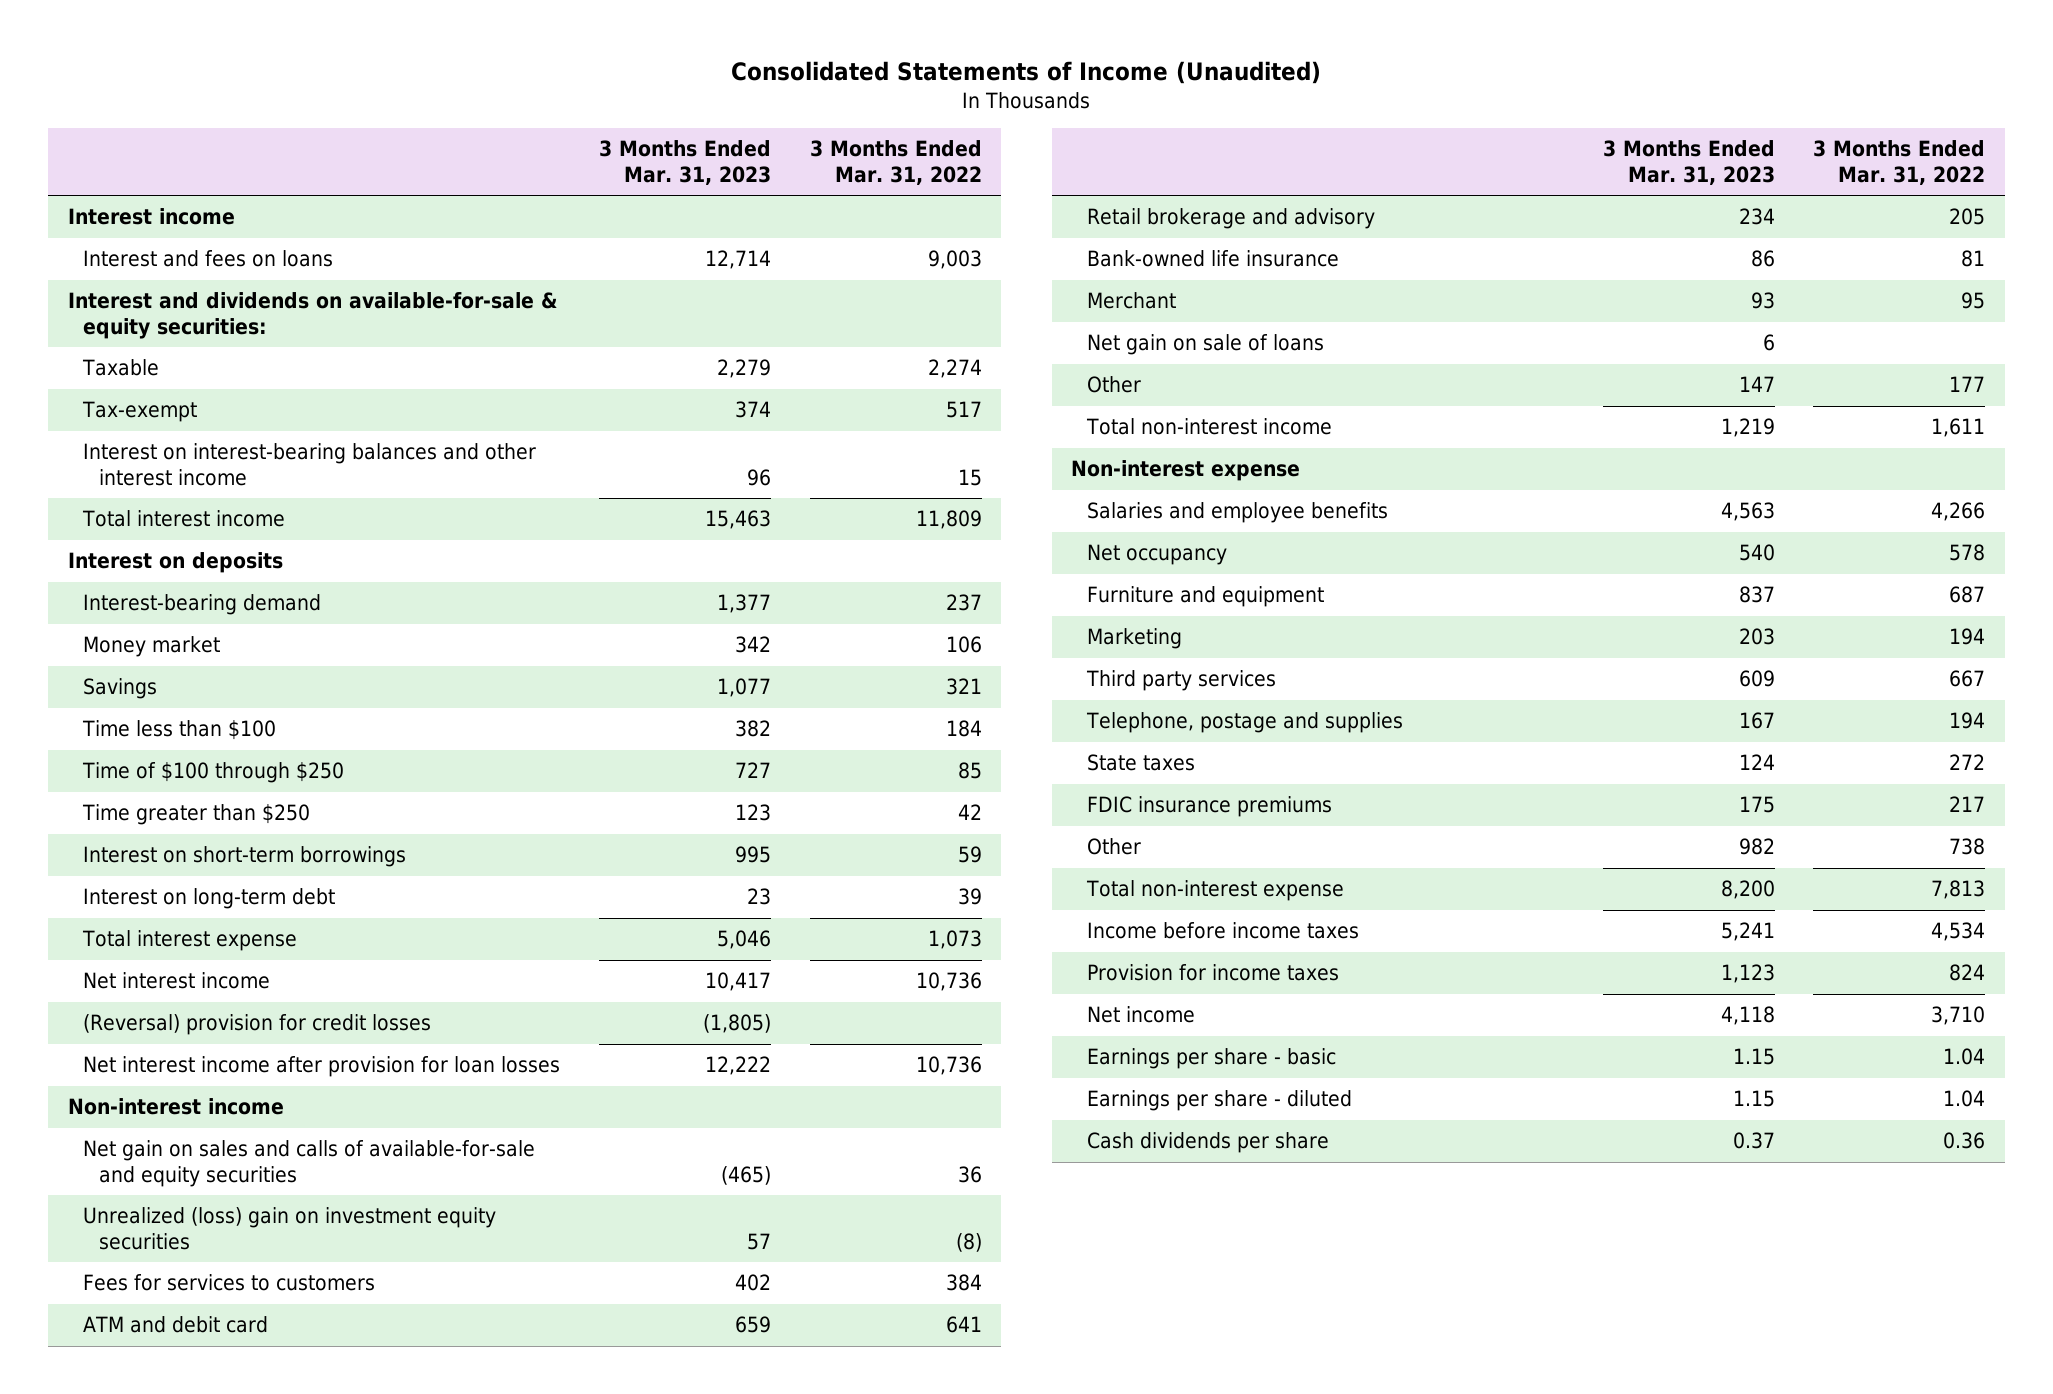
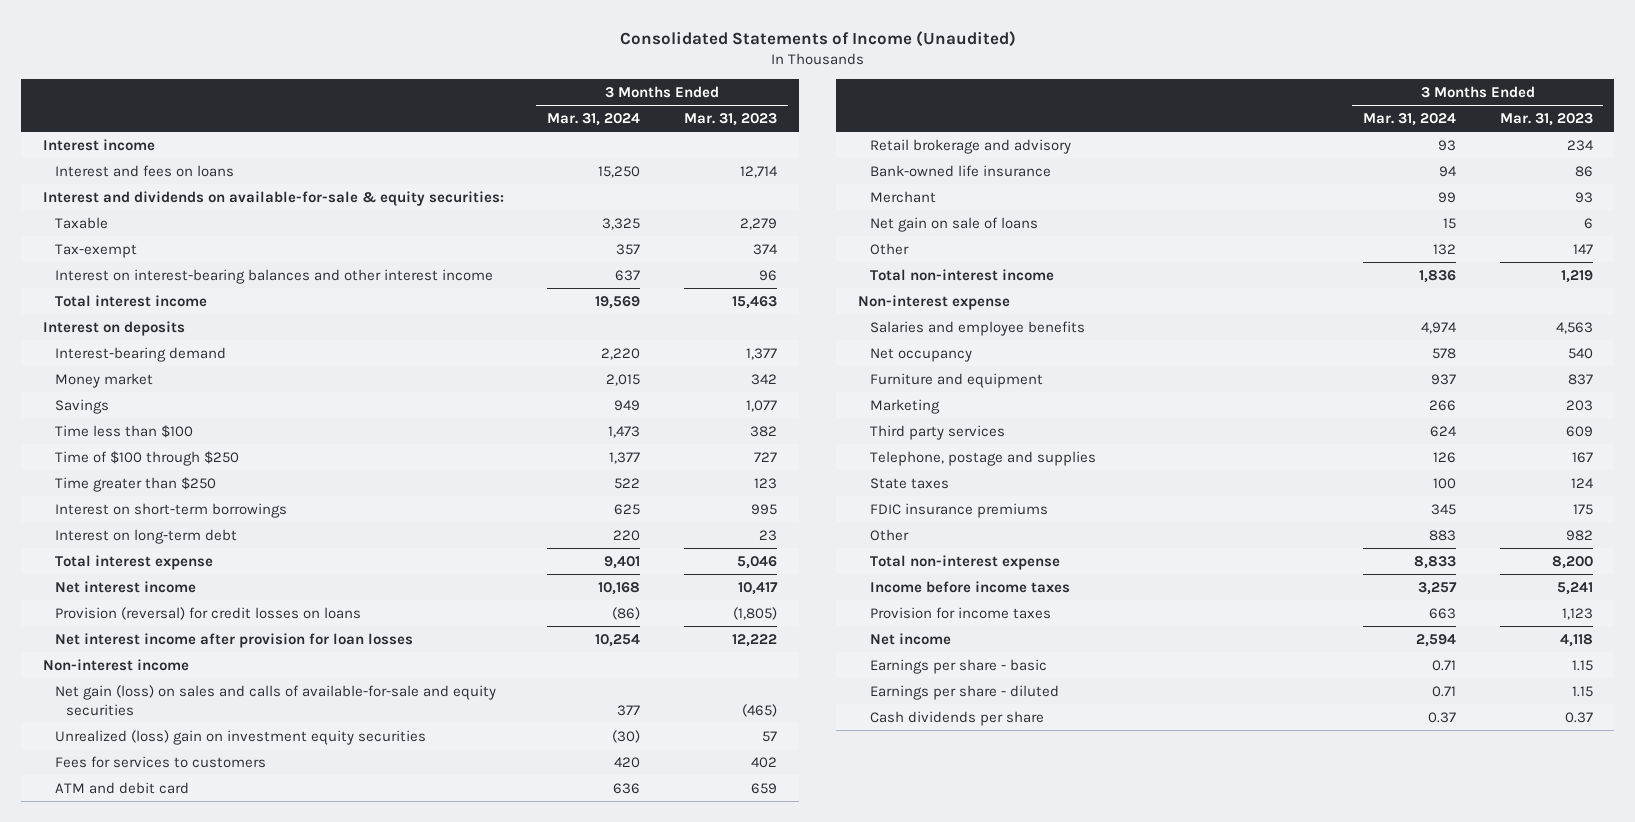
- | 3 Months Ended Mar. 31, 2023 | 3 Months Ended Mar. 31, 2022
+ | 3 Months Ended Mar. 31, 2024 | 3 Months Ended Mar. 31, 2023
- (Reversal) provision for credit losses | (1,805) |
+ Provision (reversal) for credit losses on loans | (86) | (1,805)
- Net gain on sales and calls of available-for-sale and equity securities | (465) | 36
+ Net gain (loss) on sales and calls of available-for-sale and equity securities | 377 | (465)

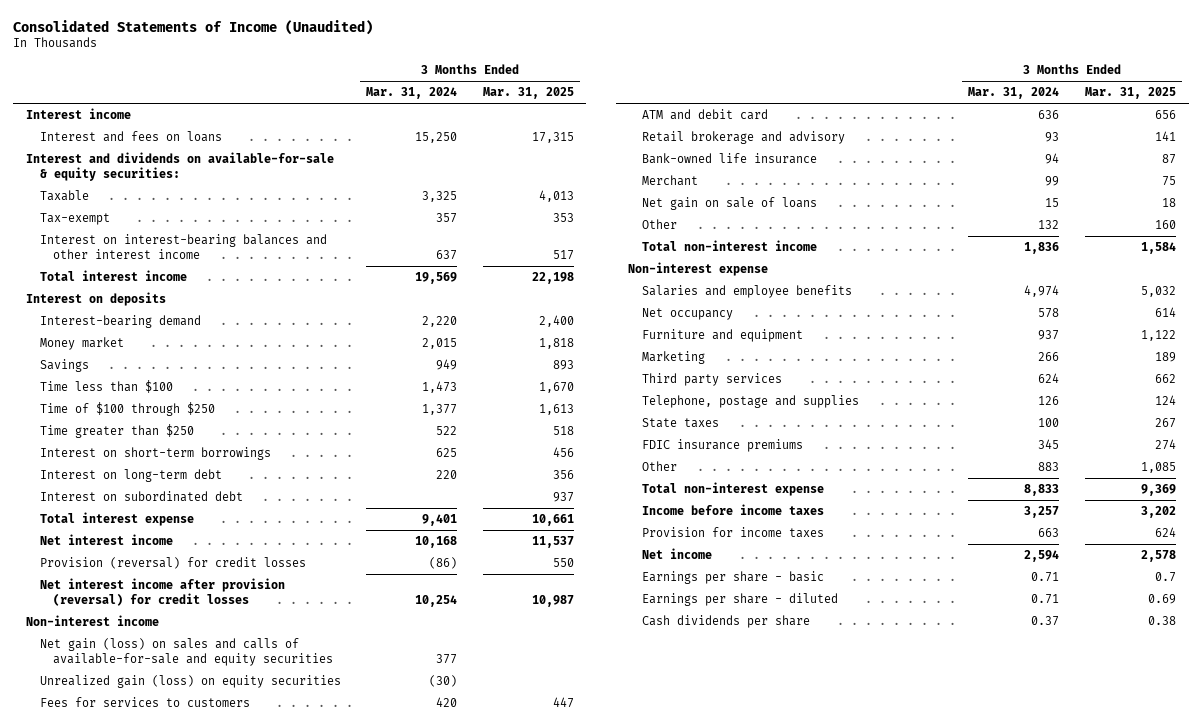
- | 3 Months Ended Mar. 31, 2024 | 3 Months Ended Mar. 31, 2023
+ | 3 Months Ended Mar. 31, 2024 | 3 Months Ended Mar. 31, 2025
+ Interest on subordinated debt | | 937
- Provision (reversal) for credit losses on loans | (86) | (1,805)
- Net interest income after provision for loan losses | 10,254 | 12,222
+ Provision (reversal) for credit losses | (86) | 550
+ Net interest income after provision (reversal) for credit losses | 10,254 | 10,987
- Unrealized (loss) gain on investment equity securities | (30) | 57
+ Unrealized gain (loss) on equity securities | (30) |

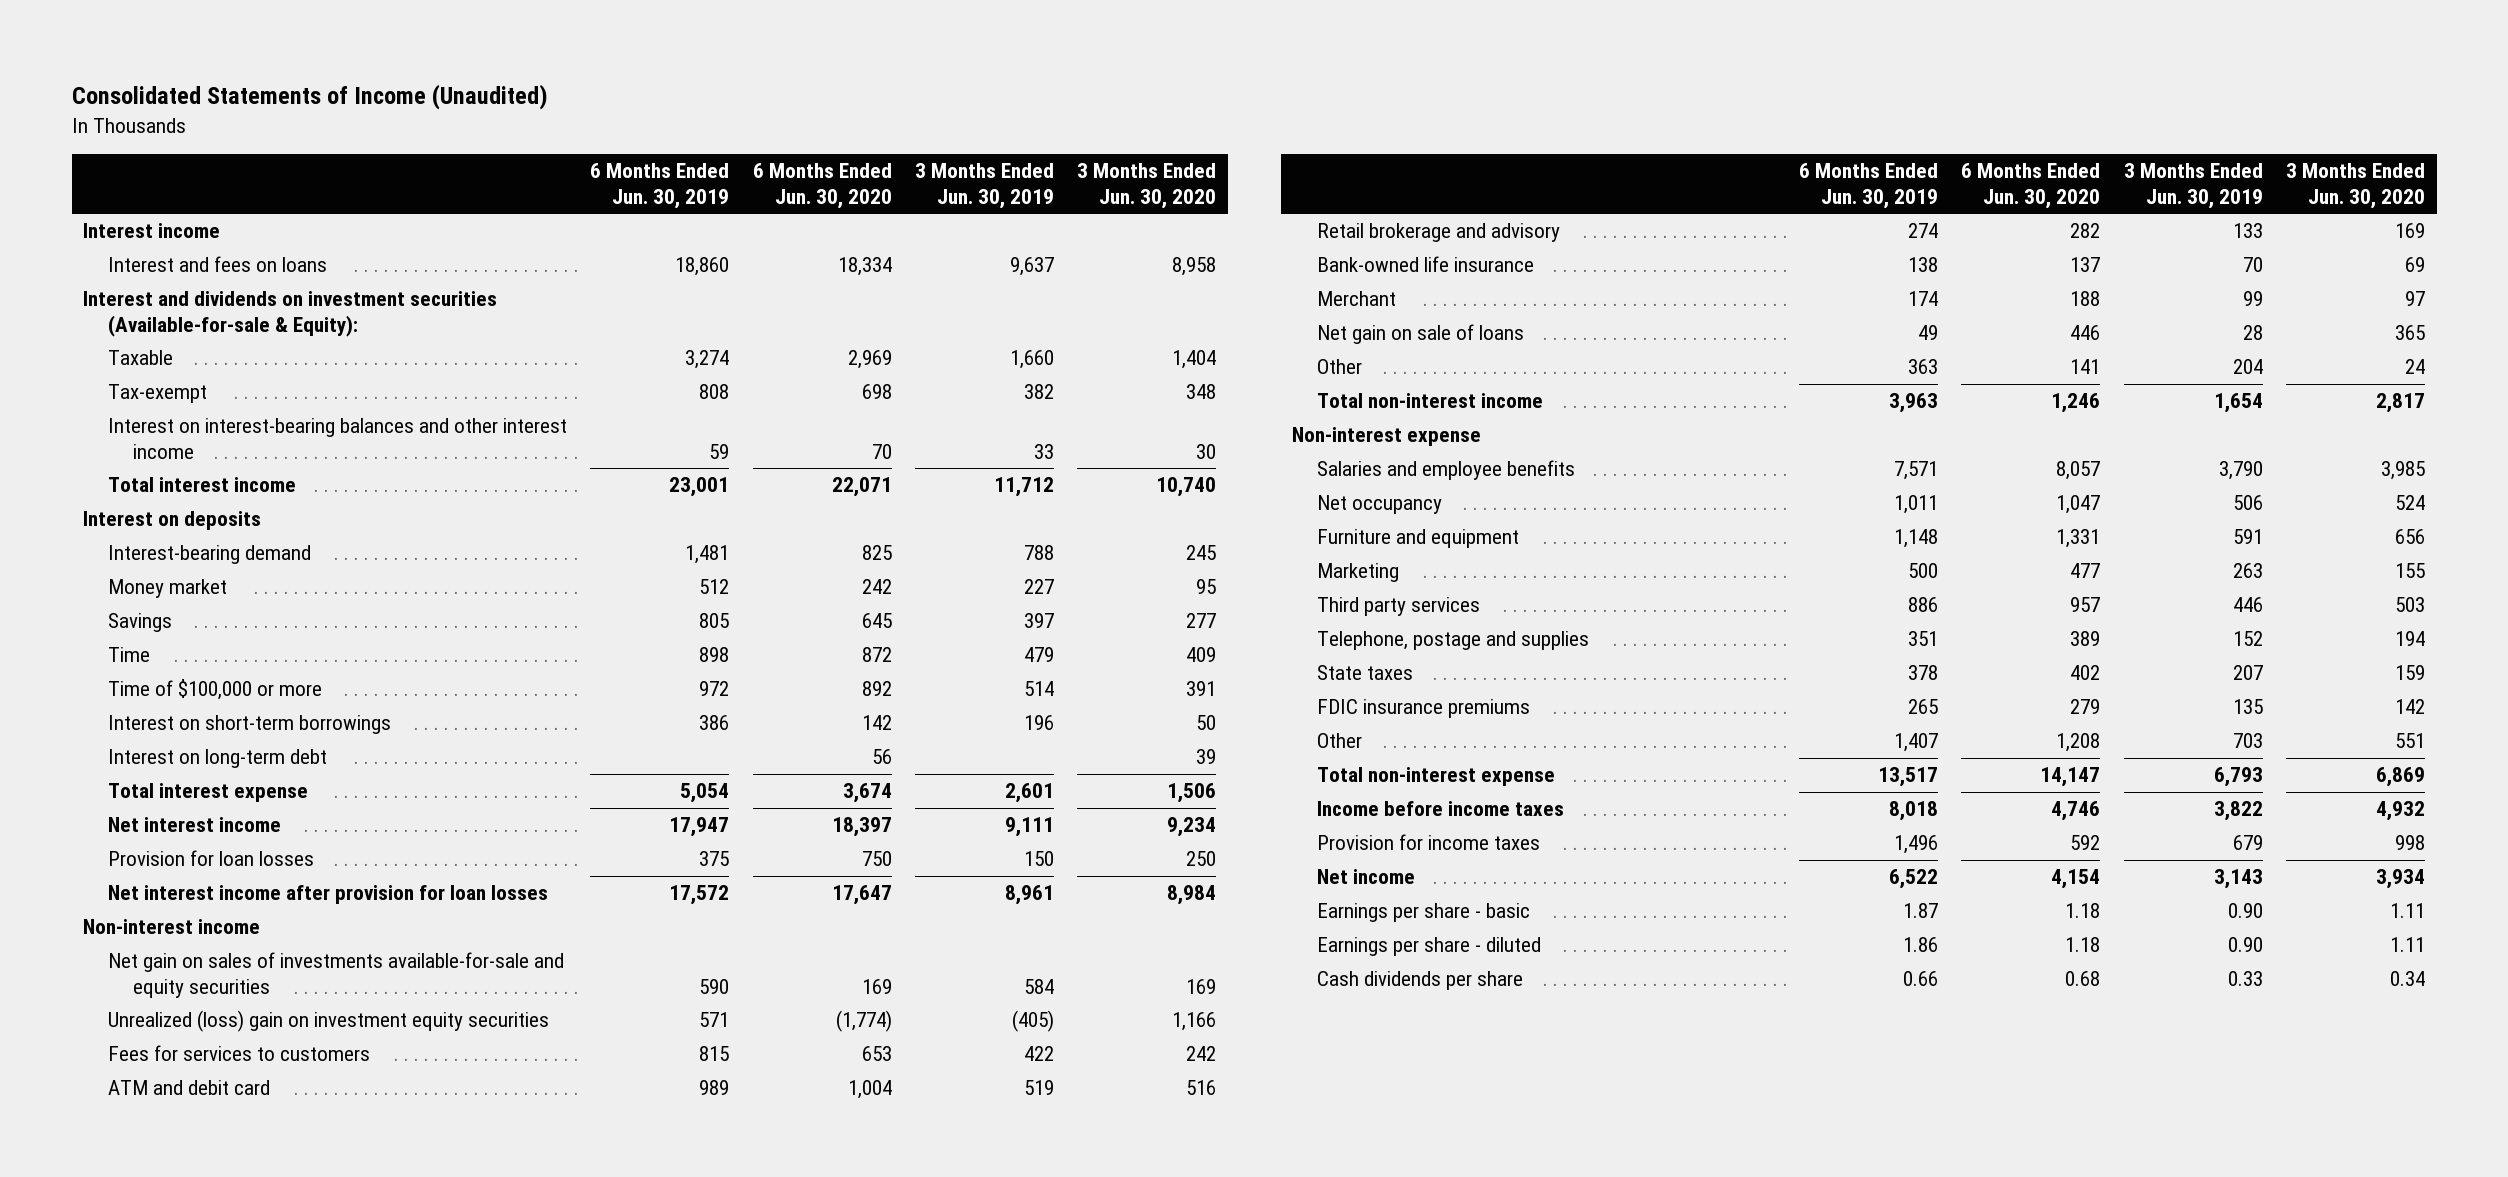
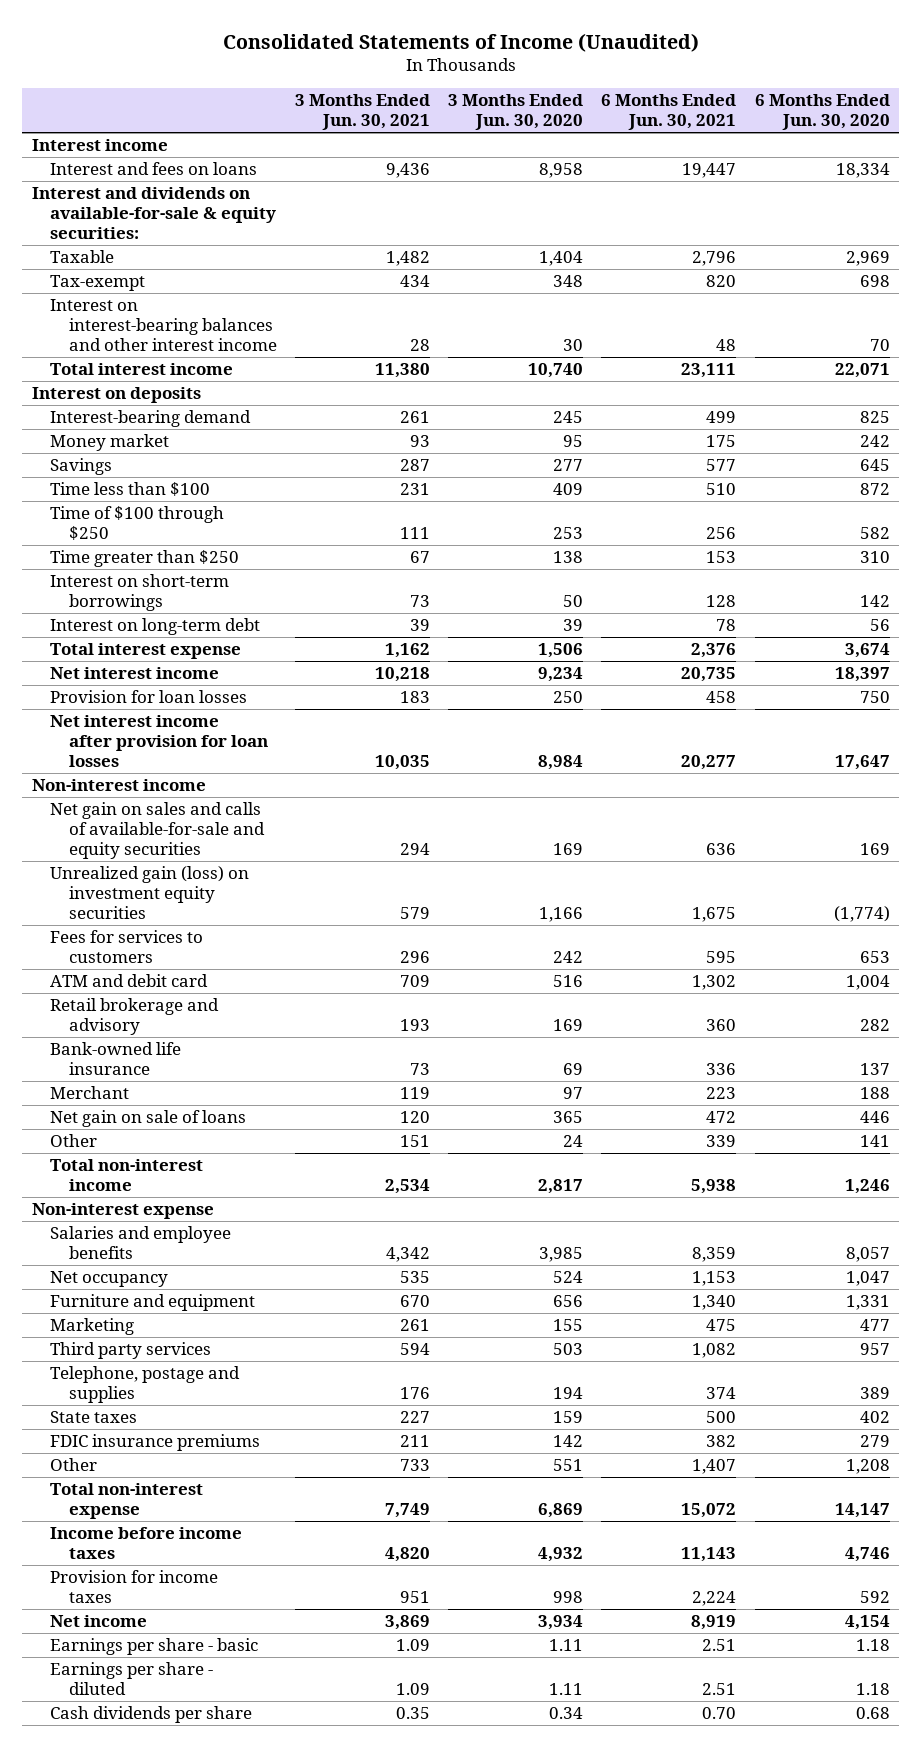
- | 6 Months Ended Jun. 30, 2019 | 6 Months Ended Jun. 30, 2020 | 3 Months Ended Jun. 30, 2019 | 3 Months Ended Jun. 30, 2020
+ | 3 Months Ended Jun. 30, 2021 | 3 Months Ended Jun. 30, 2020 | 6 Months Ended Jun. 30, 2021 | 6 Months Ended Jun. 30, 2020
- Interest and dividends on investment securities (Available-for-sale & Equity):
+ Interest and dividends on available-for-sale & equity securities:
- Time | 898 | 872 | 479 | 409
- Time of $100,000 or more | 972 | 892 | 514 | 391
+ Time less than $100 | 231 | 409 | 510 | 872
+ Time of $100 through $250 | 111 | 253 | 256 | 582
+ Time greater than $250 | 67 | 138 | 153 | 310
- Net gain on sales of investments available-for-sale and equity securities | 590 | 169 | 584 | 169
- Unrealized (loss) gain on investment equity securities | 571 | (1,774) | (405) | 1,166
+ Net gain on sales and calls of available-for-sale and equity securities | 294 | 169 | 636 | 169
+ Unrealized gain (loss) on investment equity securities | 579 | 1,166 | 1,675 | (1,774)

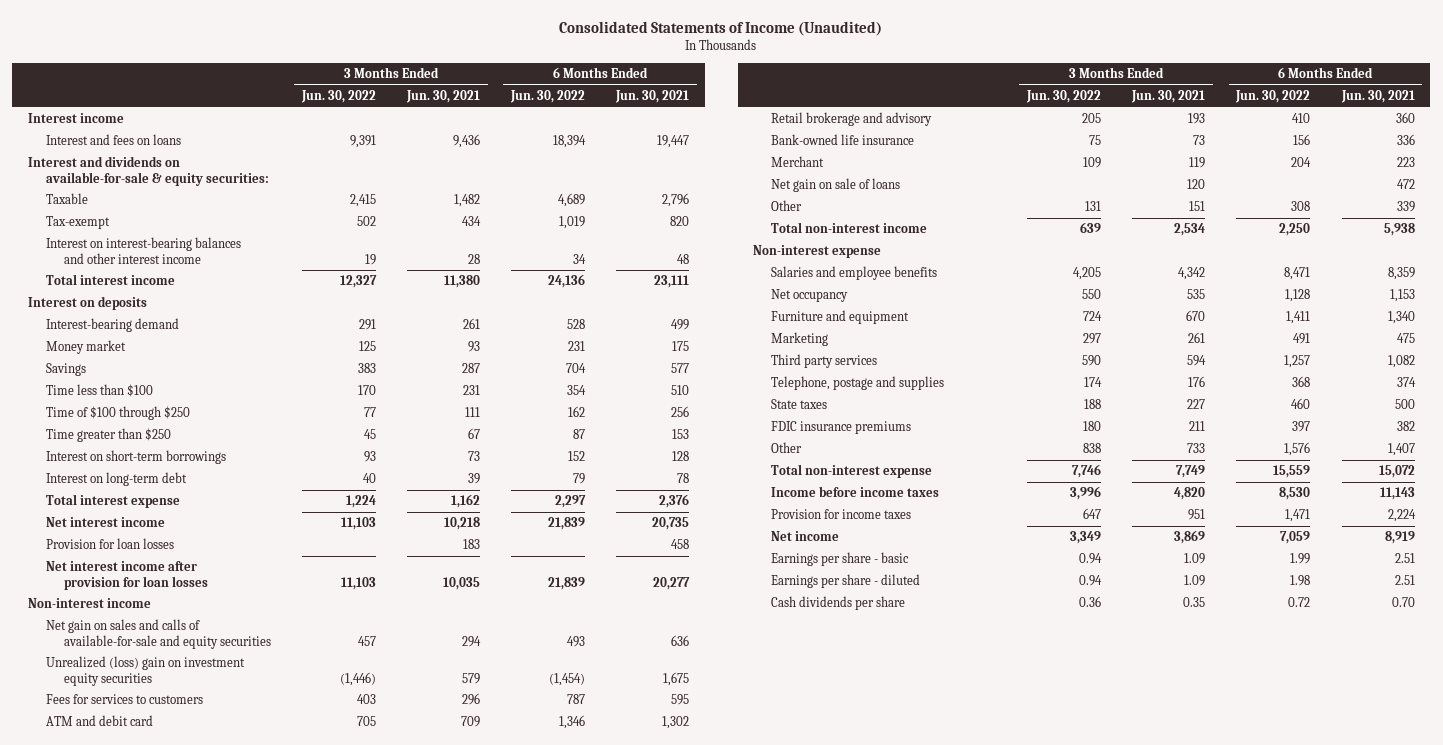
- | 3 Months Ended Jun. 30, 2021 | 3 Months Ended Jun. 30, 2020 | 6 Months Ended Jun. 30, 2021 | 6 Months Ended Jun. 30, 2020
+ | 3 Months Ended Jun. 30, 2022 | 3 Months Ended Jun. 30, 2021 | 6 Months Ended Jun. 30, 2022 | 6 Months Ended Jun. 30, 2021
- Unrealized gain (loss) on investment equity securities | 579 | 1,166 | 1,675 | (1,774)
+ Unrealized (loss) gain on investment equity securities | (1,446) | 579 | (1,454) | 1,675

